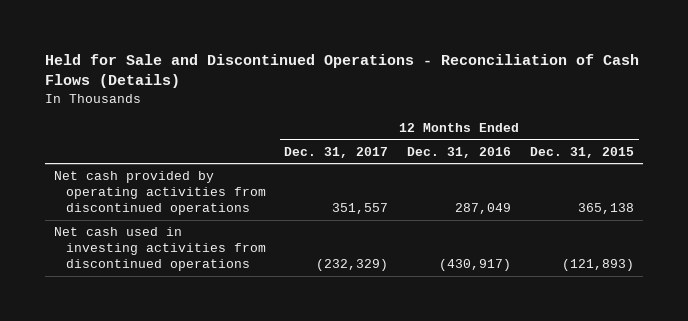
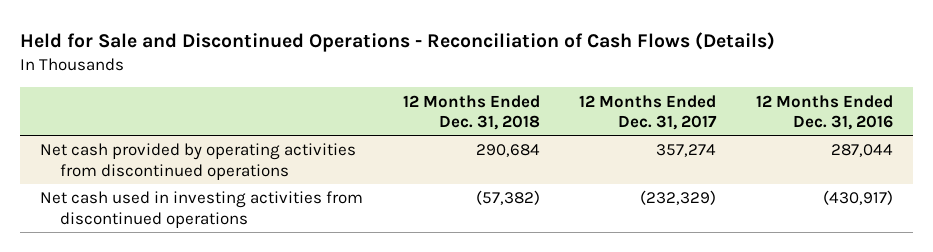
- | 12 Months Ended Dec. 31, 2017 | 12 Months Ended Dec. 31, 2016 | 12 Months Ended Dec. 31, 2015
+ | 12 Months Ended Dec. 31, 2018 | 12 Months Ended Dec. 31, 2017 | 12 Months Ended Dec. 31, 2016
- Net cash provided by operating activities from discontinued operations | 351,557 | 287,049 | 365,138
+ Net cash provided by operating activities from discontinued operations | 290,684 | 357,274 | 287,044

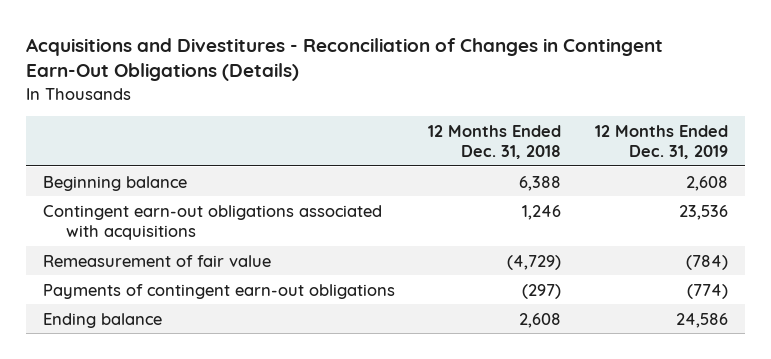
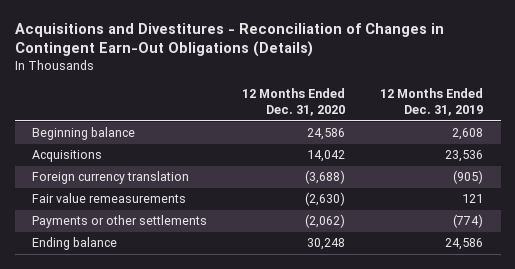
- | 12 Months Ended Dec. 31, 2018 | 12 Months Ended Dec. 31, 2019
+ | 12 Months Ended Dec. 31, 2020 | 12 Months Ended Dec. 31, 2019
- Contingent earn-out obligations associated with acquisitions | 1,246 | 23,536
- Remeasurement of fair value | (4,729) | (784)
- Payments of contingent earn-out obligations | (297) | (774)
+ Acquisitions | 14,042 | 23,536
+ Foreign currency translation | (3,688) | (905)
+ Fair value remeasurements | (2,630) | 121
+ Payments or other settlements | (2,062) | (774)

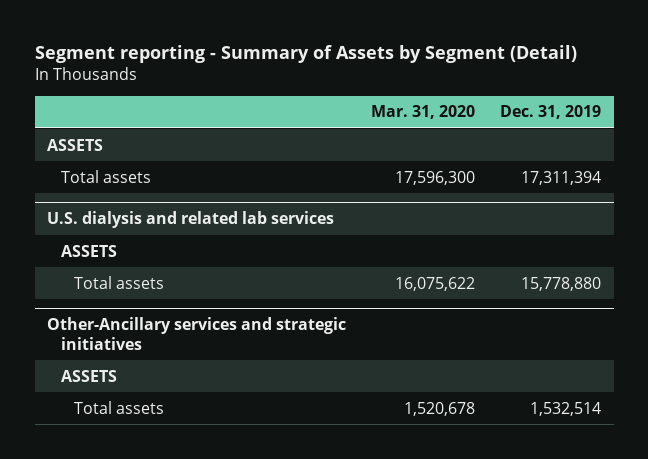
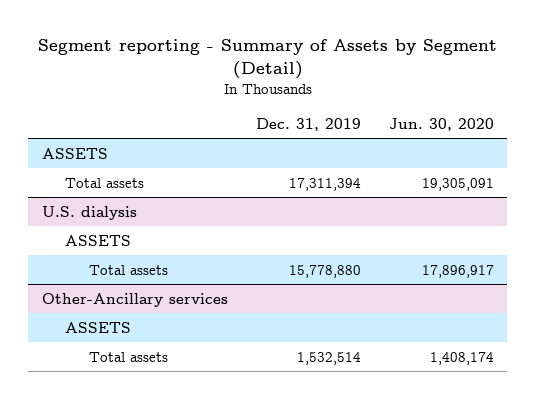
- | Mar. 31, 2020 | Dec. 31, 2019
+ | Dec. 31, 2019 | Jun. 30, 2020
- U.S. dialysis and related lab services
+ U.S. dialysis
- Other-Ancillary services and strategic initiatives
+ Other-Ancillary services

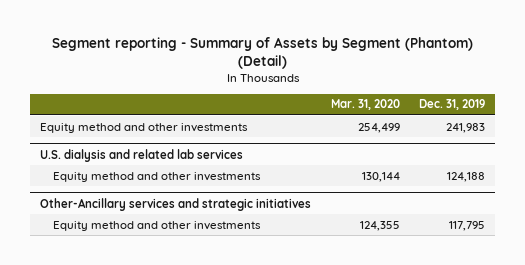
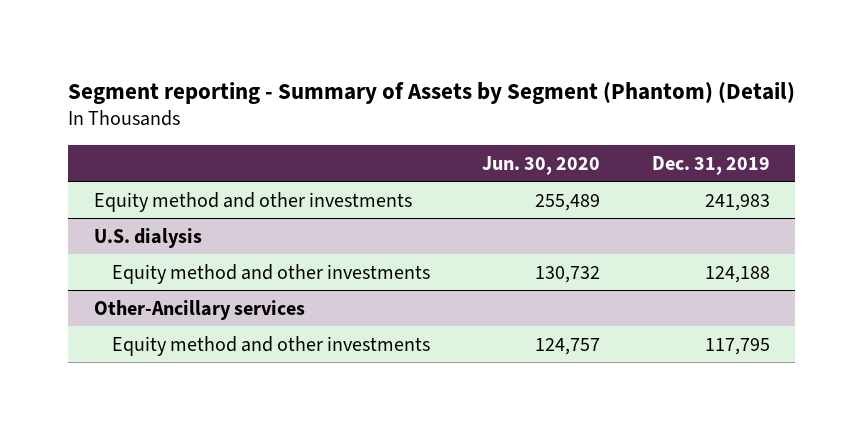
- | Mar. 31, 2020 | Dec. 31, 2019
+ | Jun. 30, 2020 | Dec. 31, 2019
- U.S. dialysis and related lab services
+ U.S. dialysis
- Other-Ancillary services and strategic initiatives
+ Other-Ancillary services

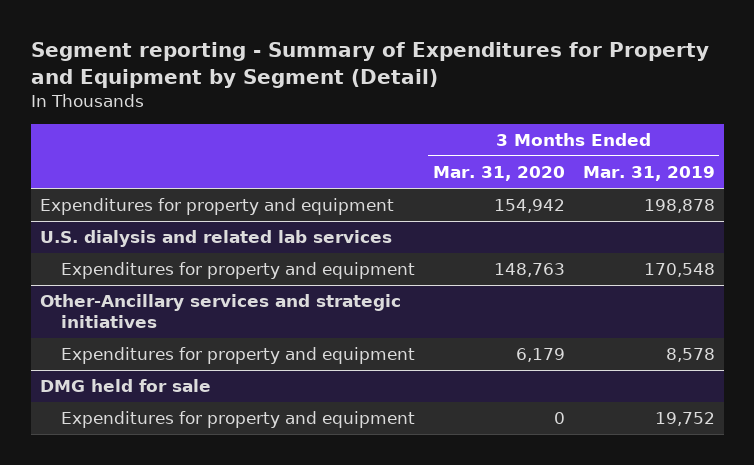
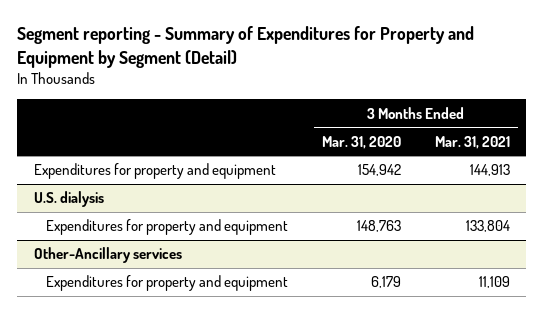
- | 3 Months Ended Mar. 31, 2020 | 3 Months Ended Mar. 31, 2019
+ | 3 Months Ended Mar. 31, 2020 | 3 Months Ended Mar. 31, 2021
- U.S. dialysis and related lab services
+ U.S. dialysis
- Other-Ancillary services and strategic initiatives
+ Other-Ancillary services
- DMG held for sale
- Expenditures for property and equipment | 0 | 19,752

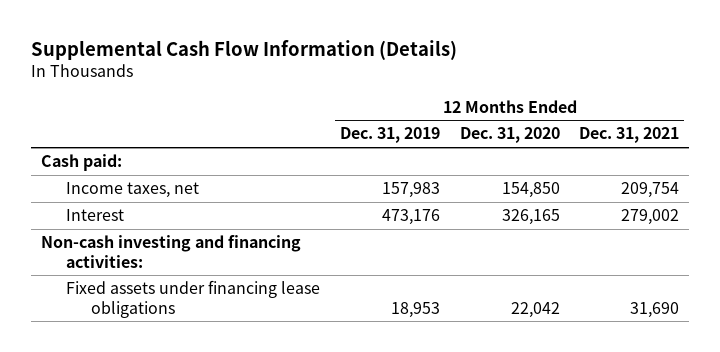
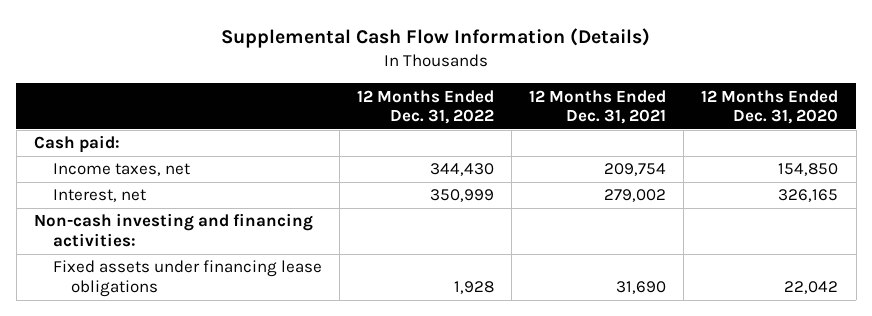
- | 12 Months Ended Dec. 31, 2019 | 12 Months Ended Dec. 31, 2020 | 12 Months Ended Dec. 31, 2021
+ | 12 Months Ended Dec. 31, 2022 | 12 Months Ended Dec. 31, 2021 | 12 Months Ended Dec. 31, 2020
- Interest | 473,176 | 326,165 | 279,002
+ Interest, net | 350,999 | 279,002 | 326,165

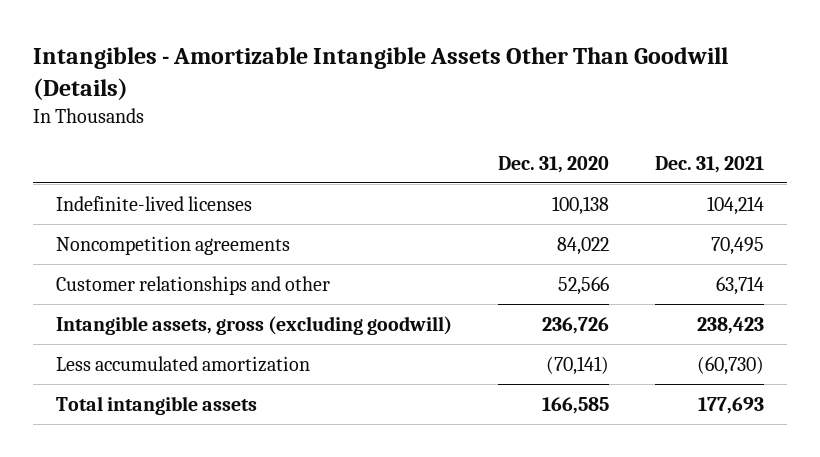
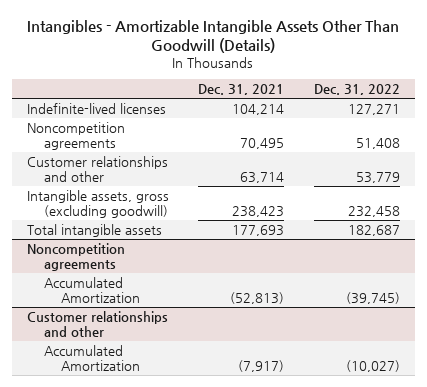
- | Dec. 31, 2020 | Dec. 31, 2021
+ | Dec. 31, 2021 | Dec. 31, 2022
- Less accumulated amortization | (70,141) | (60,730)
+ Noncompetition agreements
+ Accumulated Amortization | (52,813) | (39,745)
+ Customer relationships and other
+ Accumulated Amortization | (7,917) | (10,027)

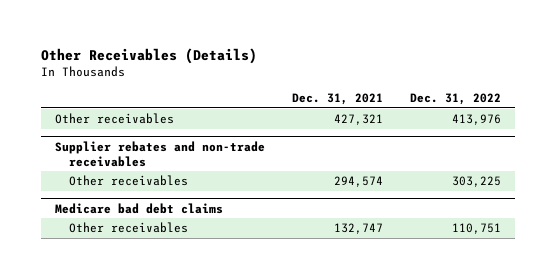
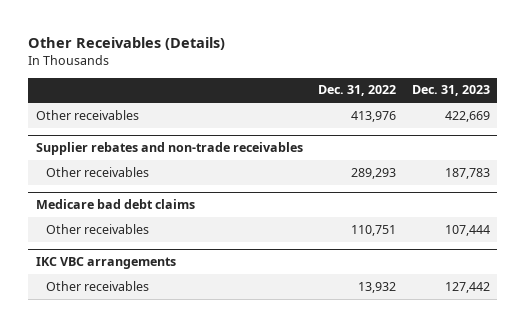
- | Dec. 31, 2021 | Dec. 31, 2022
+ | Dec. 31, 2022 | Dec. 31, 2023
@ Supplier rebates and non-trade receivables
- Other receivables | 294,574 | 303,225
+ Other receivables | 289,293 | 187,783
+ IKC VBC arrangements
+ Other receivables | 13,932 | 127,442

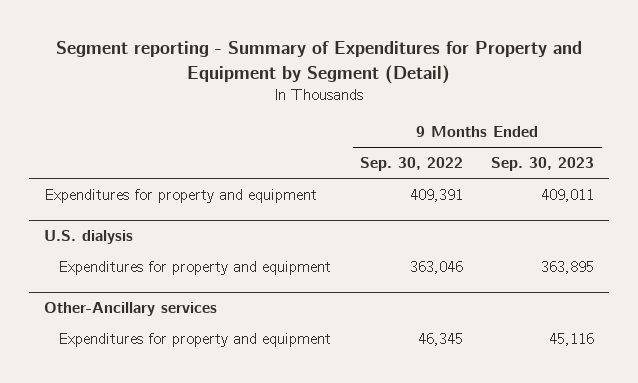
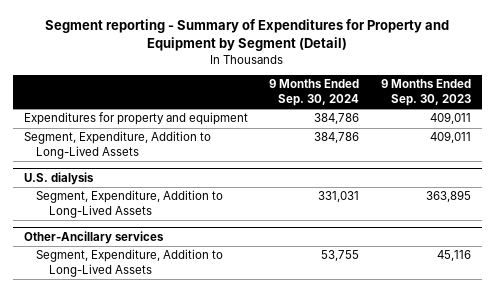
- | 9 Months Ended Sep. 30, 2022 | 9 Months Ended Sep. 30, 2023
+ | 9 Months Ended Sep. 30, 2024 | 9 Months Ended Sep. 30, 2023
+ Segment, Expenditure, Addition to Long-Lived Assets | 384,786 | 409,011
@ U.S. dialysis
- Expenditures for property and equipment | 363,046 | 363,895
+ Segment, Expenditure, Addition to Long-Lived Assets | 331,031 | 363,895
@ Other-Ancillary services
- Expenditures for property and equipment | 46,345 | 45,116
+ Segment, Expenditure, Addition to Long-Lived Assets | 53,755 | 45,116

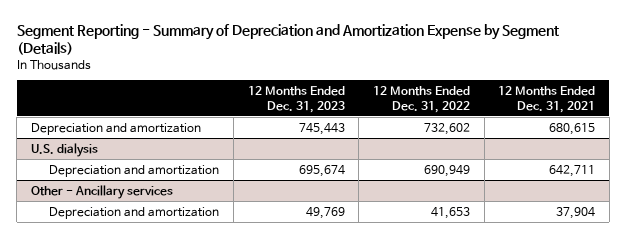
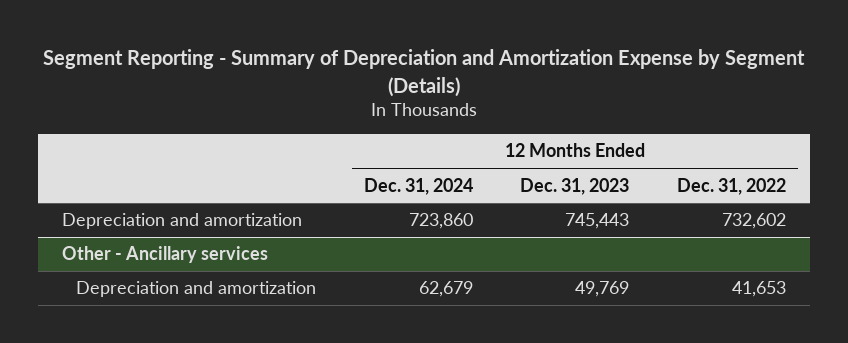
- | 12 Months Ended Dec. 31, 2023 | 12 Months Ended Dec. 31, 2022 | 12 Months Ended Dec. 31, 2021
+ | 12 Months Ended Dec. 31, 2024 | 12 Months Ended Dec. 31, 2023 | 12 Months Ended Dec. 31, 2022
- U.S. dialysis
- Depreciation and amortization | 695,674 | 690,949 | 642,711

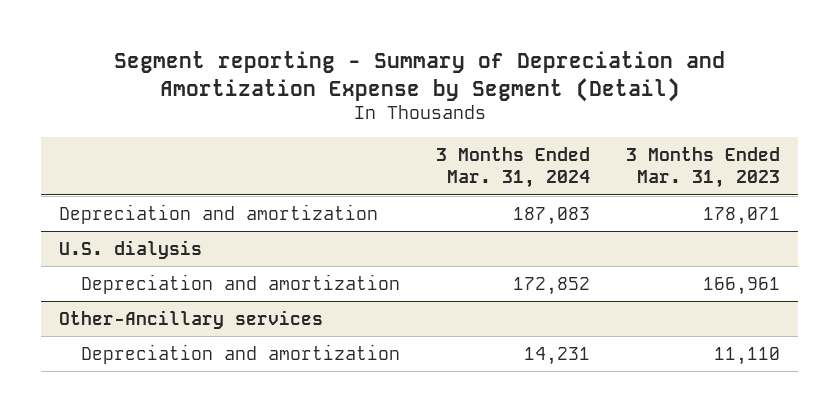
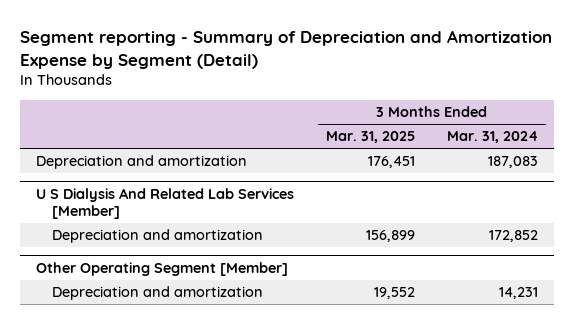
- | 3 Months Ended Mar. 31, 2024 | 3 Months Ended Mar. 31, 2023
+ | 3 Months Ended Mar. 31, 2025 | 3 Months Ended Mar. 31, 2024
- U.S. dialysis
+ U S Dialysis And Related Lab Services [Member]
- Other-Ancillary services
+ Other Operating Segment [Member]

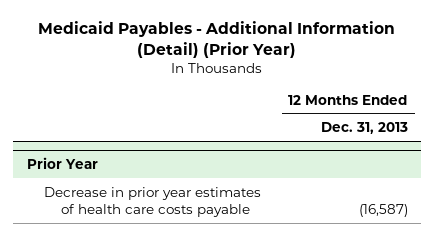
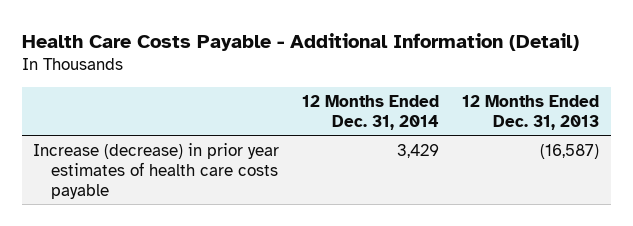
- Medicaid Payables - Additional Information (Detail) (Prior Year)
+ Health Care Costs Payable - Additional Information (Detail)
- | 12 Months Ended Dec. 31, 2013
+ | 12 Months Ended Dec. 31, 2014 | 12 Months Ended Dec. 31, 2013
- Prior Year
- Decrease in prior year estimates of health care costs payable | (16,587)
+ Increase (decrease) in prior year estimates of health care costs payable | 3,429 | (16,587)

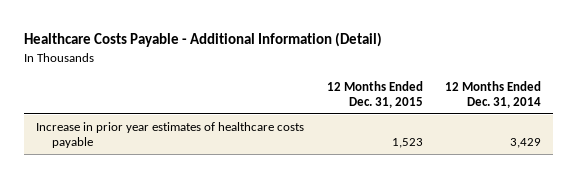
- Health Care Costs Payable - Additional Information (Detail)
+ Healthcare Costs Payable - Additional Information (Detail)
- | 12 Months Ended Dec. 31, 2014 | 12 Months Ended Dec. 31, 2013
+ | 12 Months Ended Dec. 31, 2015 | 12 Months Ended Dec. 31, 2014
- Increase (decrease) in prior year estimates of health care costs payable | 3,429 | (16,587)
+ Increase in prior year estimates of healthcare costs payable | 1,523 | 3,429

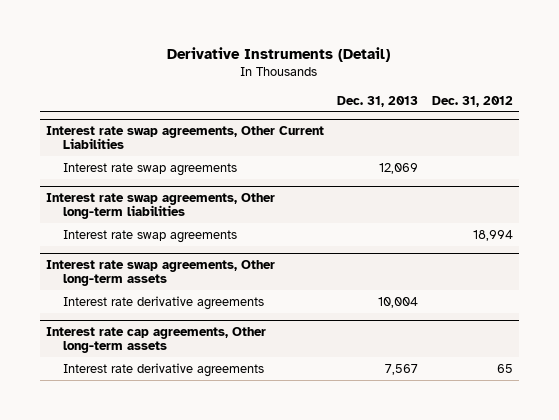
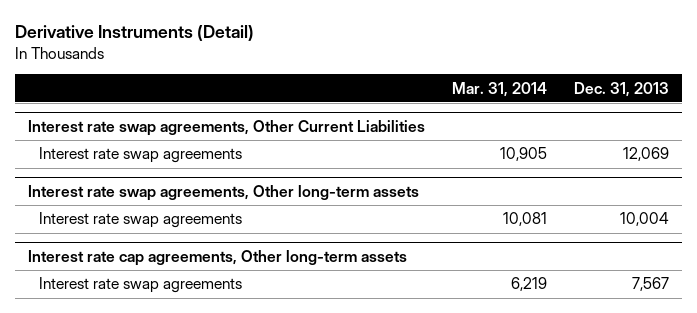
- | Dec. 31, 2013 | Dec. 31, 2012
+ | Mar. 31, 2014 | Dec. 31, 2013
- Interest rate swap agreements, Other long-term liabilities
- Interest rate swap agreements | | 18,994
@ Interest rate swap agreements, Other long-term assets
- Interest rate derivative agreements | 10,004 |
+ Interest rate swap agreements | 10,081 | 10,004
@ Interest rate cap agreements, Other long-term assets
- Interest rate derivative agreements | 7,567 | 65
+ Interest rate swap agreements | 6,219 | 7,567

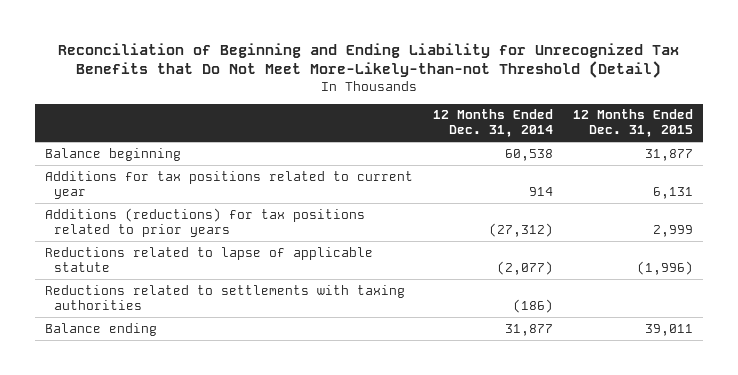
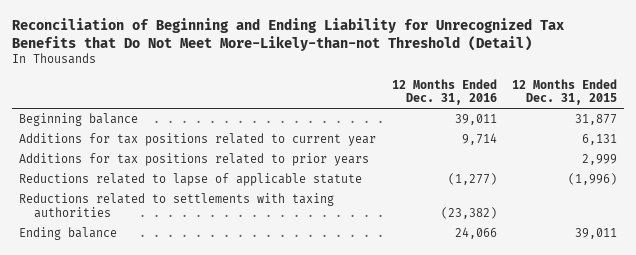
- | 12 Months Ended Dec. 31, 2014 | 12 Months Ended Dec. 31, 2015
+ | 12 Months Ended Dec. 31, 2016 | 12 Months Ended Dec. 31, 2015
- Balance beginning | 60,538 | 31,877
+ Beginning balance | 39,011 | 31,877
- Additions (reductions) for tax positions related to prior years | (27,312) | 2,999
+ Additions for tax positions related to prior years | | 2,999
- Balance ending | 31,877 | 39,011
+ Ending balance | 24,066 | 39,011

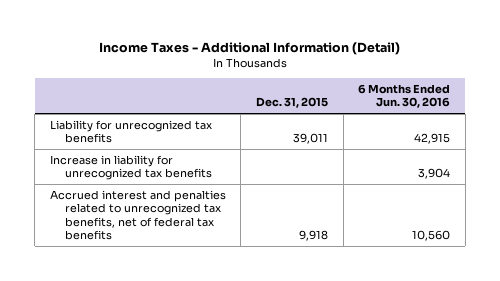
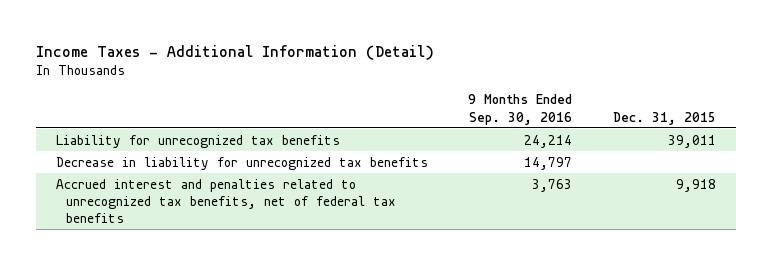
- | Dec. 31, 2015 | 6 Months Ended Jun. 30, 2016
+ | 9 Months Ended Sep. 30, 2016 | Dec. 31, 2015
- Increase in liability for unrecognized tax benefits | | 3,904
+ Decrease in liability for unrecognized tax benefits | 14,797 |

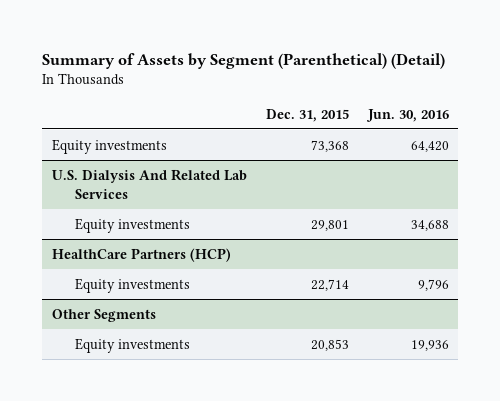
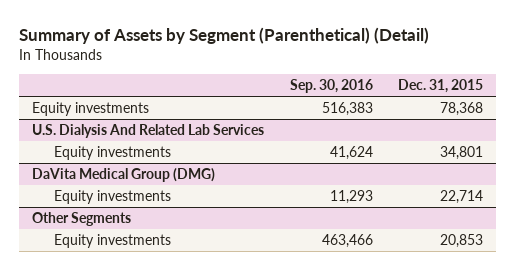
- | Dec. 31, 2015 | Jun. 30, 2016
+ | Sep. 30, 2016 | Dec. 31, 2015
- Equity investments | 73,368 | 64,420
+ Equity investments | 516,383 | 78,368
@ U.S. Dialysis And Related Lab Services
- Equity investments | 29,801 | 34,688
- HealthCare Partners (HCP)
@ U.S. Dialysis And Related Lab Services
+ Equity investments | 41,624 | 34,801
+ DaVita Medical Group (DMG)

